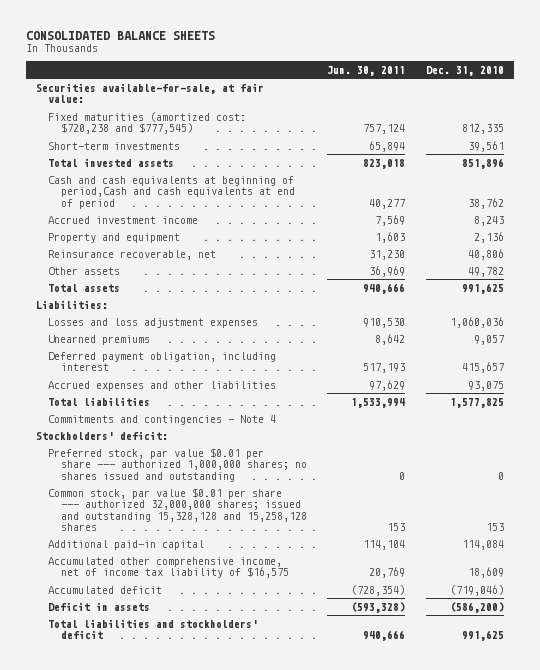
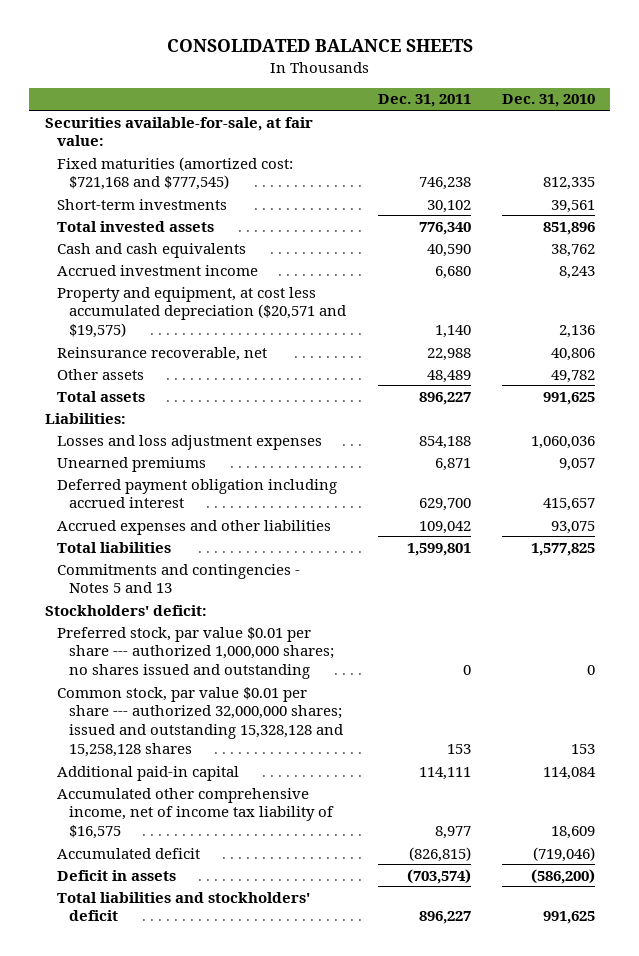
- | Jun. 30, 2011 | Dec. 31, 2010
+ | Dec. 31, 2011 | Dec. 31, 2010
- Fixed maturities (amortized cost: $720,238 and $777,545) | 757,124 | 812,335
+ Fixed maturities (amortized cost: $721,168 and $777,545) | 746,238 | 812,335
- Cash and cash equivalents at beginning of period,Cash and cash equivalents at end of period | 40,277 | 38,762
+ Cash and cash equivalents | 40,590 | 38,762
- Property and equipment | 1,603 | 2,136
+ Property and equipment, at cost less accumulated depreciation ($20,571 and $19,575) | 1,140 | 2,136
- Deferred payment obligation, including interest | 517,193 | 415,657
+ Deferred payment obligation including accrued interest | 629,700 | 415,657
- Commitments and contingencies - Note 4
+ Commitments and contingencies - Notes 5 and 13

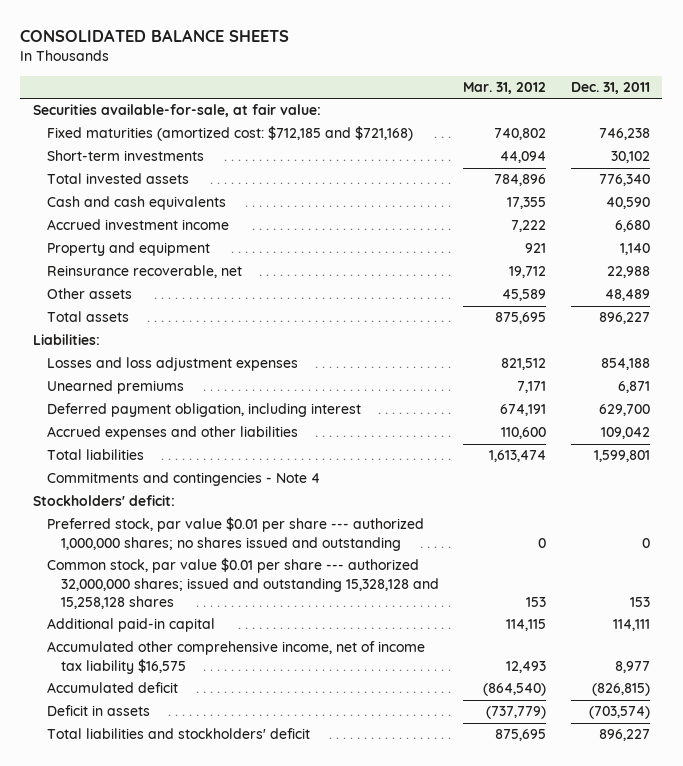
- | Dec. 31, 2011 | Dec. 31, 2010
+ | Mar. 31, 2012 | Dec. 31, 2011
- Fixed maturities (amortized cost: $721,168 and $777,545) | 746,238 | 812,335
+ Fixed maturities (amortized cost: $712,185 and $721,168) | 740,802 | 746,238
- Property and equipment, at cost less accumulated depreciation ($20,571 and $19,575) | 1,140 | 2,136
+ Property and equipment | 921 | 1,140
- Deferred payment obligation including accrued interest | 629,700 | 415,657
+ Deferred payment obligation, including interest | 674,191 | 629,700
- Commitments and contingencies - Notes 5 and 13
+ Commitments and contingencies - Note 4
- Accumulated other comprehensive income, net of income tax liability of $16,575 | 8,977 | 18,609
+ Accumulated other comprehensive income, net of income tax liability $16,575 | 12,493 | 8,977

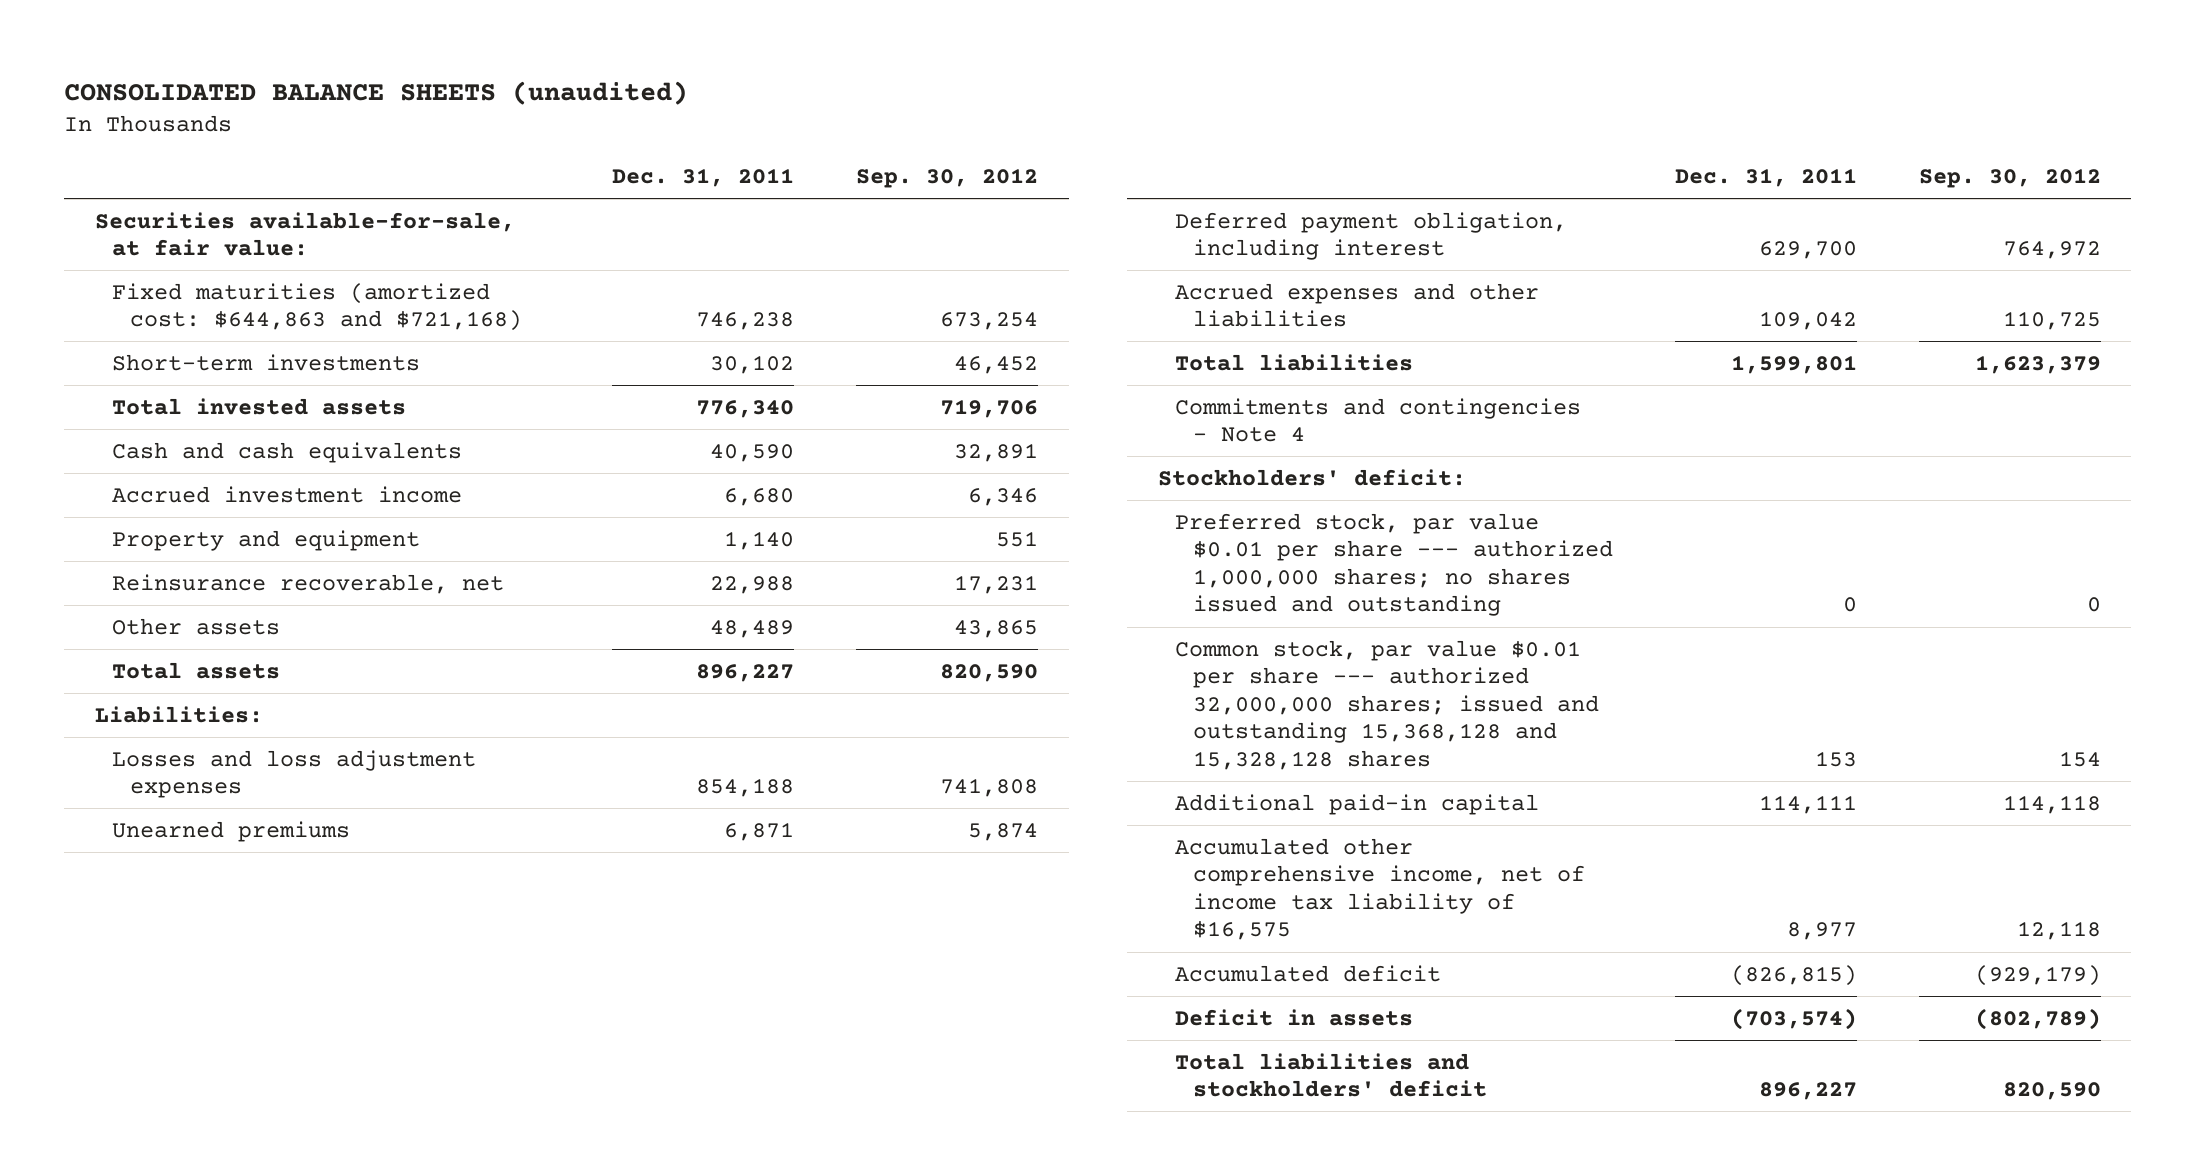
- CONSOLIDATED BALANCE SHEETS
+ CONSOLIDATED BALANCE SHEETS (unaudited)
- | Mar. 31, 2012 | Dec. 31, 2011
+ | Dec. 31, 2011 | Sep. 30, 2012
- Fixed maturities (amortized cost: $712,185 and $721,168) | 740,802 | 746,238
+ Fixed maturities (amortized cost: $644,863 and $721,168) | 746,238 | 673,254
- Common stock, par value $0.01 per share --- authorized 32,000,000 shares; issued and outstanding 15,328,128 and 15,258,128 shares | 153 | 153
+ Common stock, par value $0.01 per share --- authorized 32,000,000 shares; issued and outstanding 15,368,128 and 15,328,128 shares | 153 | 154
- Accumulated other comprehensive income, net of income tax liability $16,575 | 12,493 | 8,977
+ Accumulated other comprehensive income, net of income tax liability of $16,575 | 8,977 | 12,118

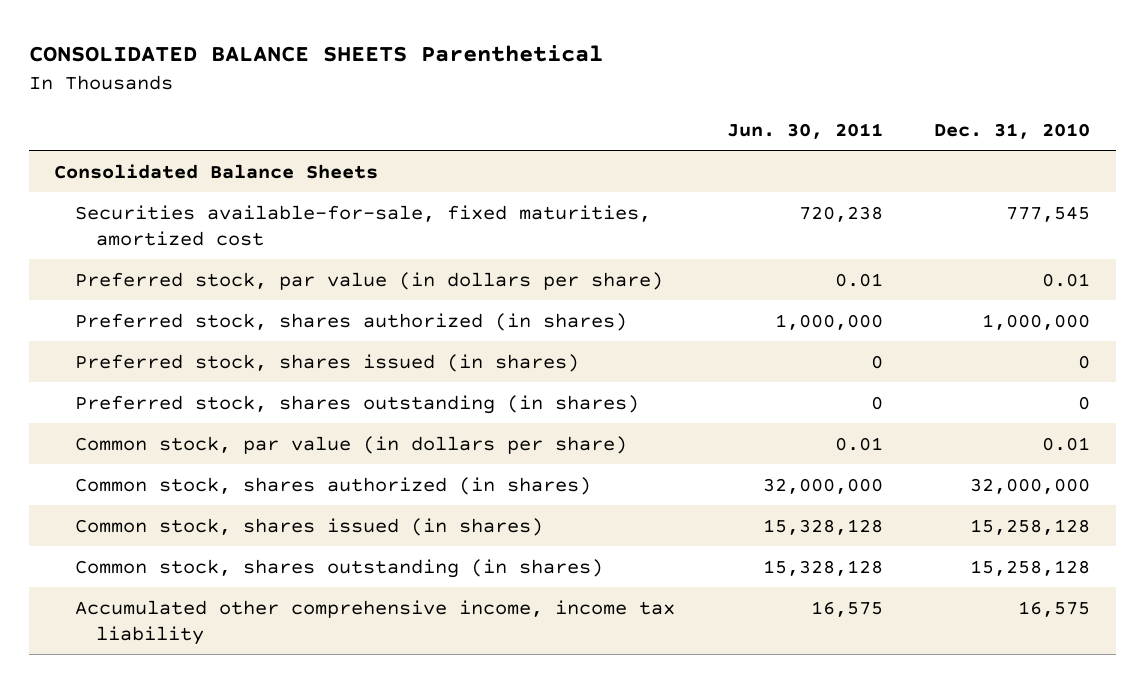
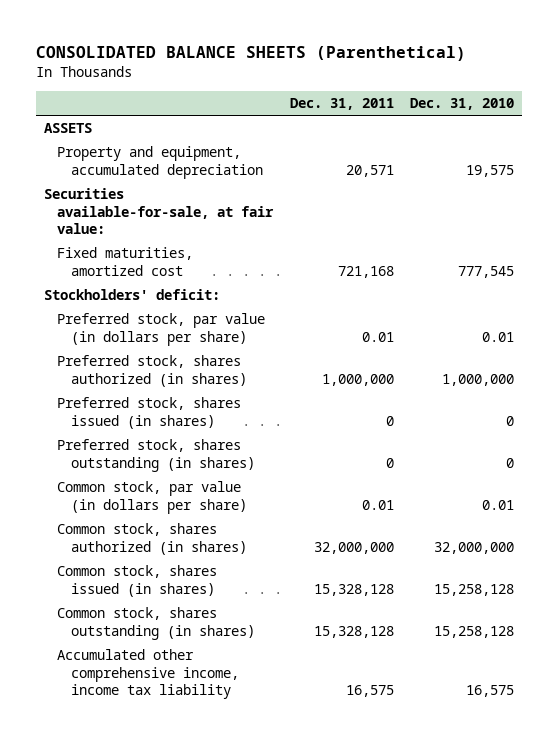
- CONSOLIDATED BALANCE SHEETS Parenthetical
+ CONSOLIDATED BALANCE SHEETS (Parenthetical)
- | Jun. 30, 2011 | Dec. 31, 2010
+ | Dec. 31, 2011 | Dec. 31, 2010
- Consolidated Balance Sheets
- Securities available-for-sale, fixed maturities, amortized cost | 720,238 | 777,545
+ ASSETS
+ Property and equipment, accumulated depreciation | 20,571 | 19,575
+ Securities available-for-sale, at fair value:
+ Fixed maturities, amortized cost | 721,168 | 777,545
+ Stockholders' deficit:

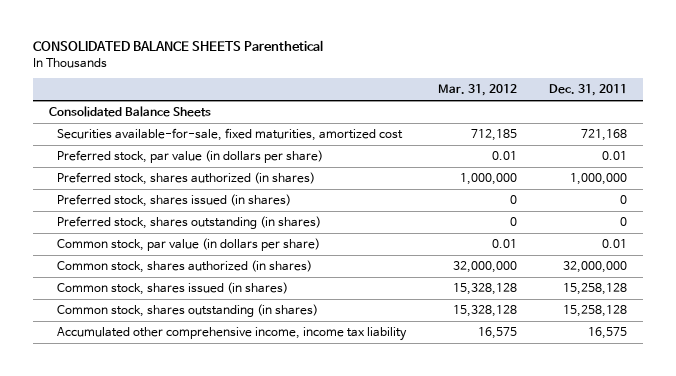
- CONSOLIDATED BALANCE SHEETS (Parenthetical)
+ CONSOLIDATED BALANCE SHEETS Parenthetical
- | Dec. 31, 2011 | Dec. 31, 2010
+ | Mar. 31, 2012 | Dec. 31, 2011
- ASSETS
- Property and equipment, accumulated depreciation | 20,571 | 19,575
- Securities available-for-sale, at fair value:
- Fixed maturities, amortized cost | 721,168 | 777,545
- Stockholders' deficit:
+ Consolidated Balance Sheets
+ Securities available-for-sale, fixed maturities, amortized cost | 712,185 | 721,168
- Common stock, shares issued (in shares) | 15,328,128 | 15,258,128
- Common stock, shares outstanding (in shares) | 15,328,128 | 15,258,128
+ Common stock, shares issued (in shares) | 15,328,128 | 15,258,128
+ Common stock, shares outstanding (in shares) | 15,328,128 | 15,258,128

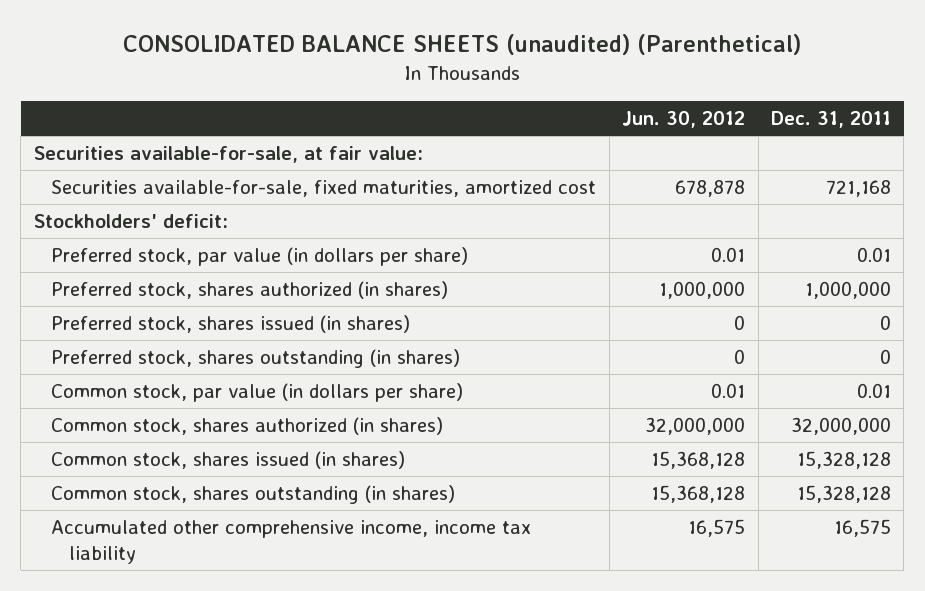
- CONSOLIDATED BALANCE SHEETS Parenthetical
+ CONSOLIDATED BALANCE SHEETS (unaudited) (Parenthetical)
- | Mar. 31, 2012 | Dec. 31, 2011
+ | Jun. 30, 2012 | Dec. 31, 2011
- Consolidated Balance Sheets
+ Securities available-for-sale, at fair value:
+ Stockholders' deficit:
- Common stock, shares issued (in shares) | 15,328,128 | 15,258,128
- Common stock, shares outstanding (in shares) | 15,328,128 | 15,258,128
+ Common stock, shares issued (in shares) | 15,368,128 | 15,328,128
+ Common stock, shares outstanding (in shares) | 15,368,128 | 15,328,128

